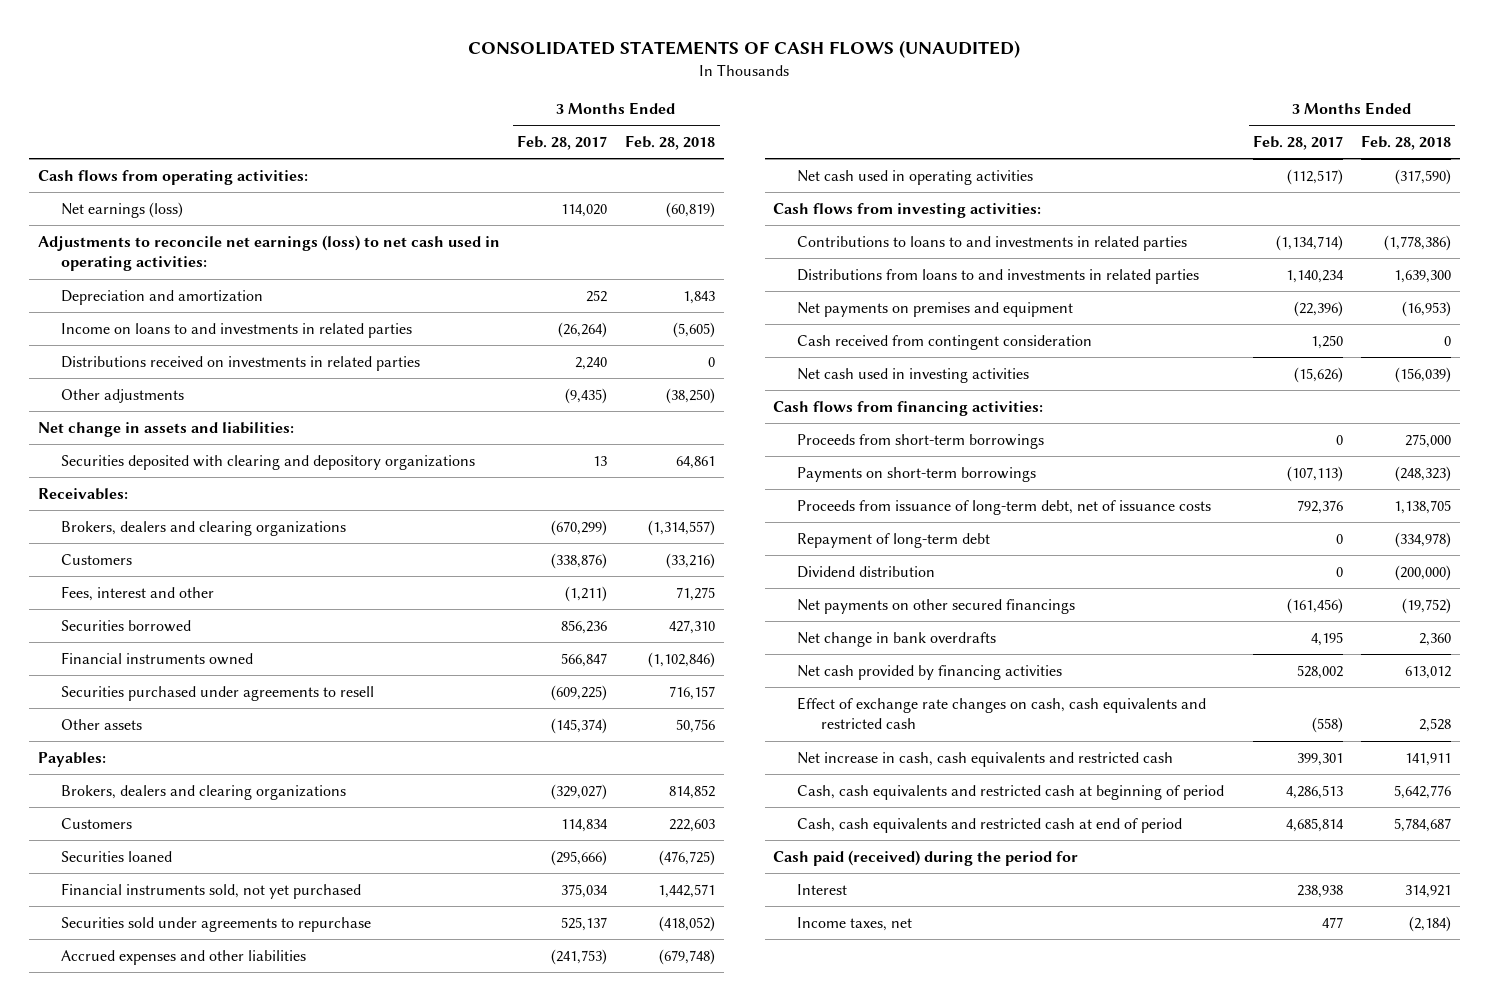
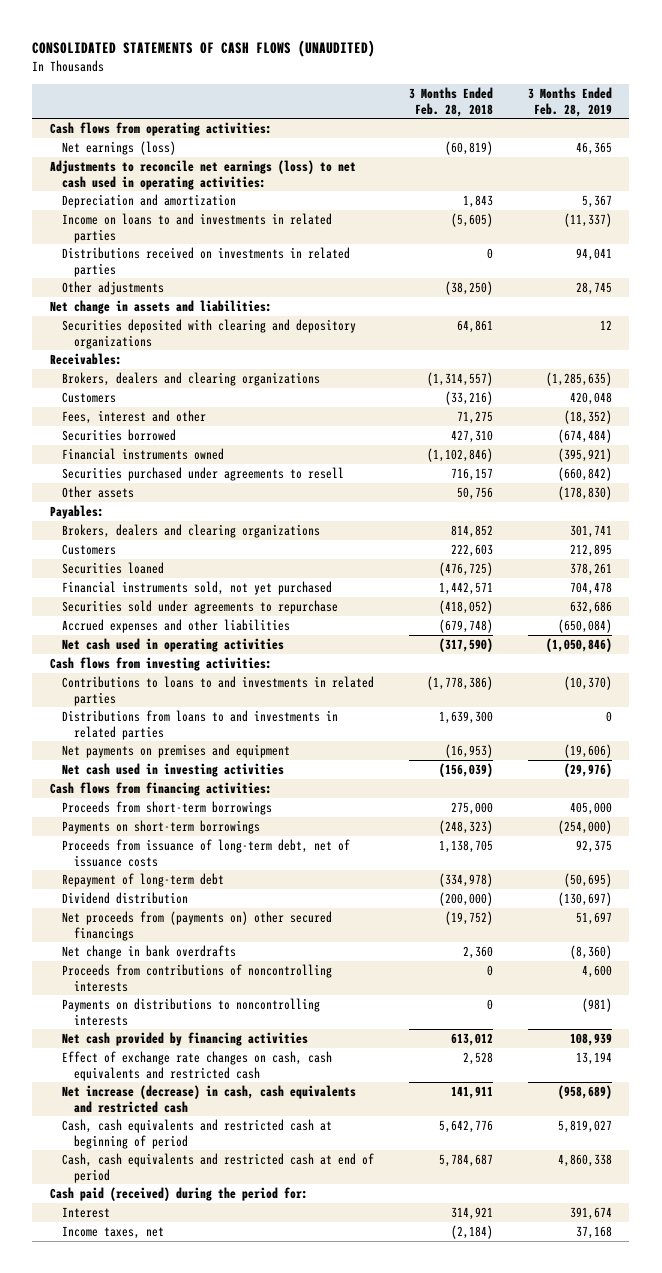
- | 3 Months Ended Feb. 28, 2017 | 3 Months Ended Feb. 28, 2018
+ | 3 Months Ended Feb. 28, 2018 | 3 Months Ended Feb. 28, 2019
- Cash received from contingent consideration | 1,250 | 0
- Net payments on other secured financings | (161,456) | (19,752)
+ Net proceeds from (payments on) other secured financings | (19,752) | 51,697
+ Proceeds from contributions of noncontrolling interests | 0 | 4,600
+ Payments on distributions to noncontrolling interests | 0 | (981)
- Net increase in cash, cash equivalents and restricted cash | 399,301 | 141,911
+ Net increase (decrease) in cash, cash equivalents and restricted cash | 141,911 | (958,689)
- Cash paid (received) during the period for
+ Cash paid (received) during the period for:

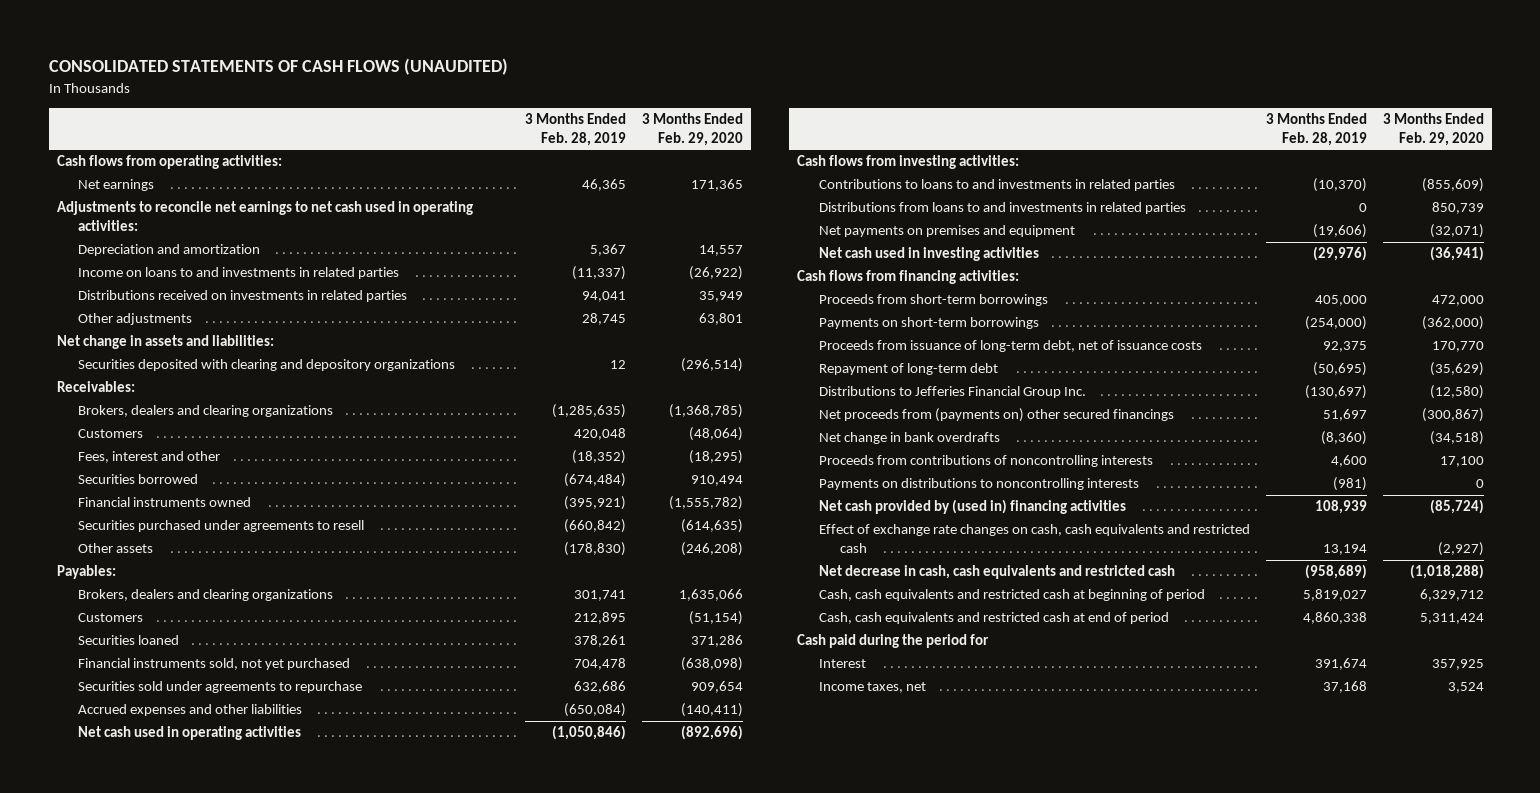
- | 3 Months Ended Feb. 28, 2018 | 3 Months Ended Feb. 28, 2019
+ | 3 Months Ended Feb. 28, 2019 | 3 Months Ended Feb. 29, 2020
- Net earnings (loss) | (60,819) | 46,365
- Adjustments to reconcile net earnings (loss) to net cash used in operating activities:
+ Net earnings | 46,365 | 171,365
+ Adjustments to reconcile net earnings to net cash used in operating activities:
- Dividend distribution | (200,000) | (130,697)
+ Distributions to Jefferies Financial Group Inc. | (130,697) | (12,580)
- Net cash provided by financing activities | 613,012 | 108,939
+ Net cash provided by (used in) financing activities | 108,939 | (85,724)
- Net increase (decrease) in cash, cash equivalents and restricted cash | 141,911 | (958,689)
+ Net decrease in cash, cash equivalents and restricted cash | (958,689) | (1,018,288)
- Cash paid (received) during the period for:
+ Cash paid during the period for

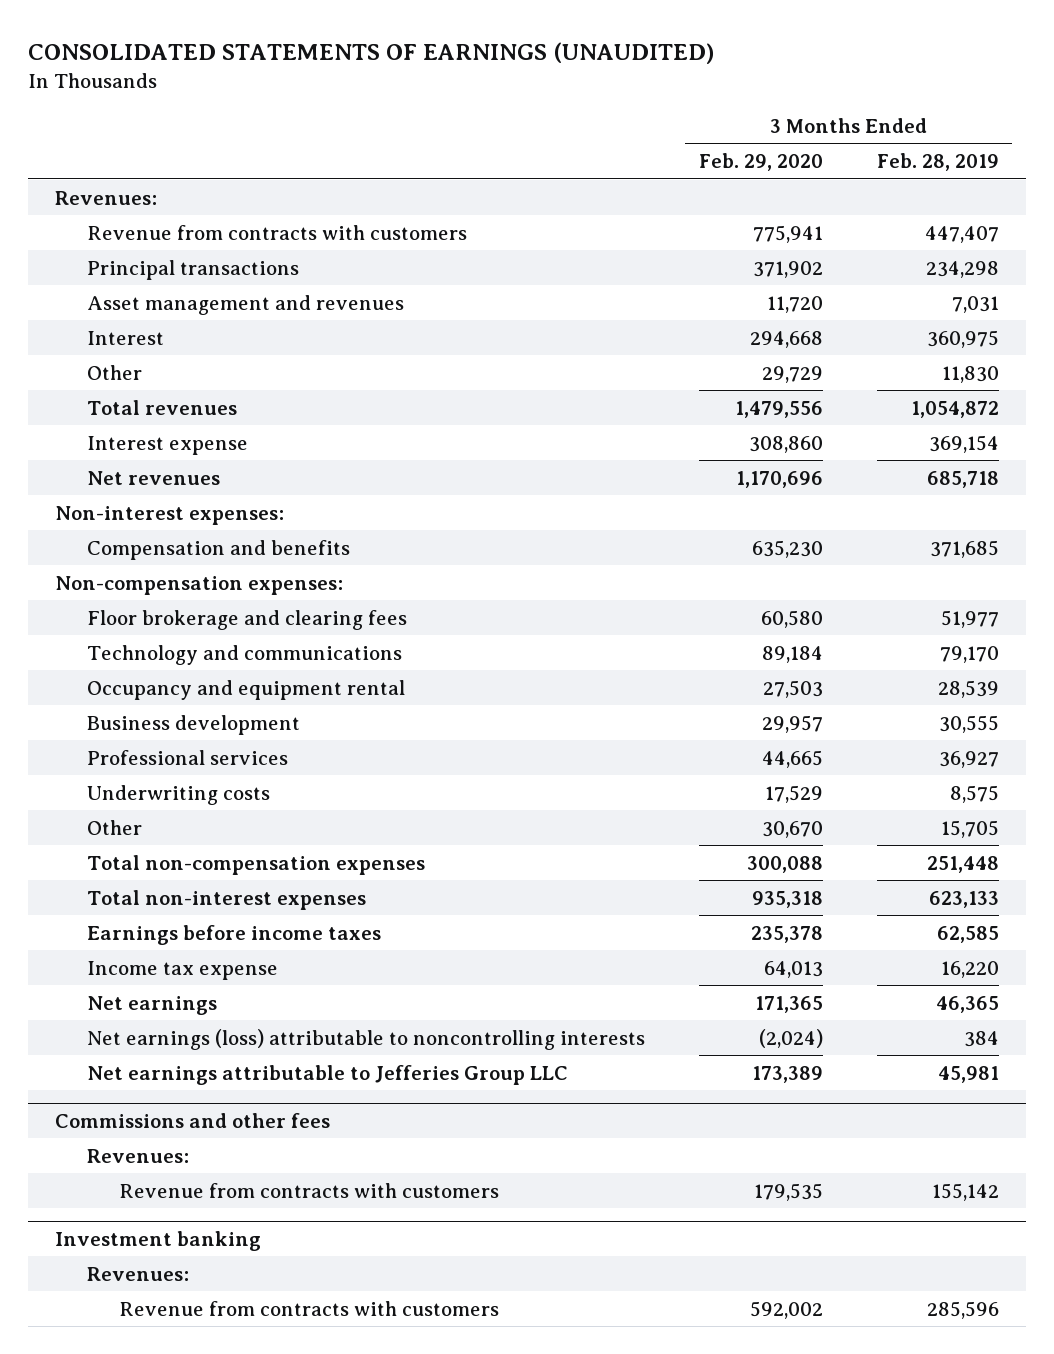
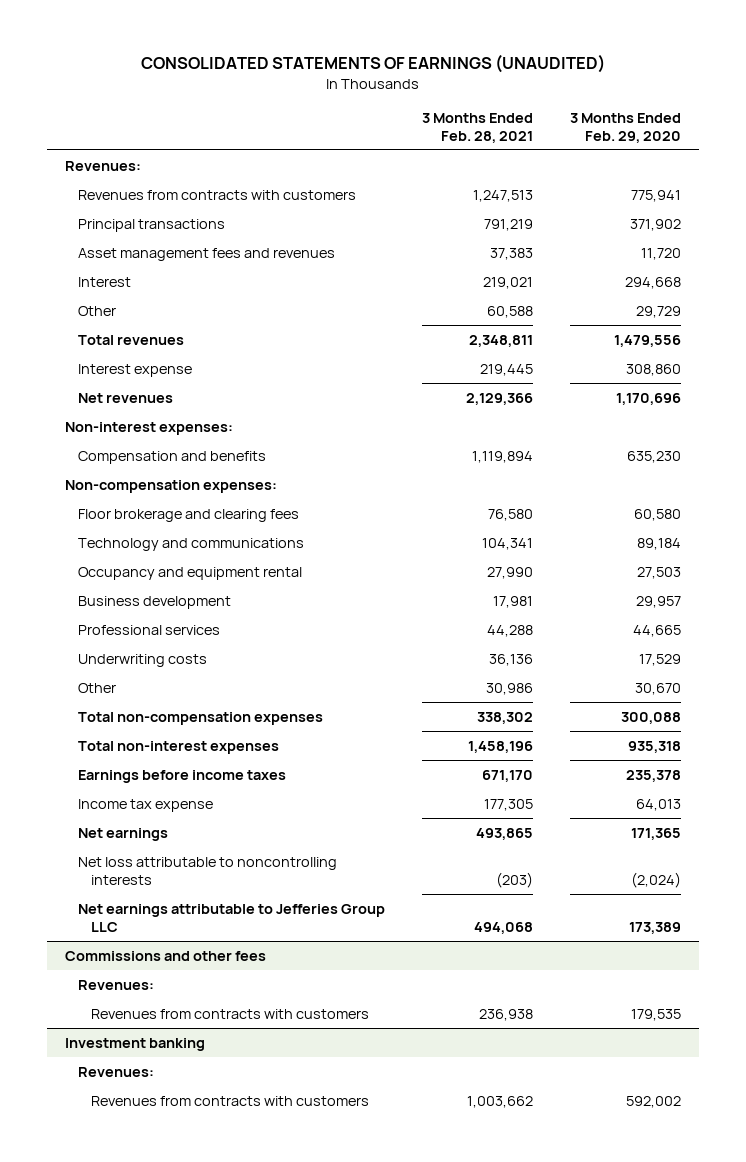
- | 3 Months Ended Feb. 29, 2020 | 3 Months Ended Feb. 28, 2019
+ | 3 Months Ended Feb. 28, 2021 | 3 Months Ended Feb. 29, 2020
- Revenue from contracts with customers | 775,941 | 447,407
+ Revenues from contracts with customers | 1,247,513 | 775,941
- Asset management and revenues | 11,720 | 7,031
+ Asset management fees and revenues | 37,383 | 11,720
- Net earnings (loss) attributable to noncontrolling interests | (2,024) | 384
+ Net loss attributable to noncontrolling interests | (203) | (2,024)
@ Commissions and other fees
- Revenue from contracts with customers | 179,535 | 155,142
+ Revenues from contracts with customers | 236,938 | 179,535
@ Investment banking
- Revenue from contracts with customers | 592,002 | 285,596
+ Revenues from contracts with customers | 1,003,662 | 592,002

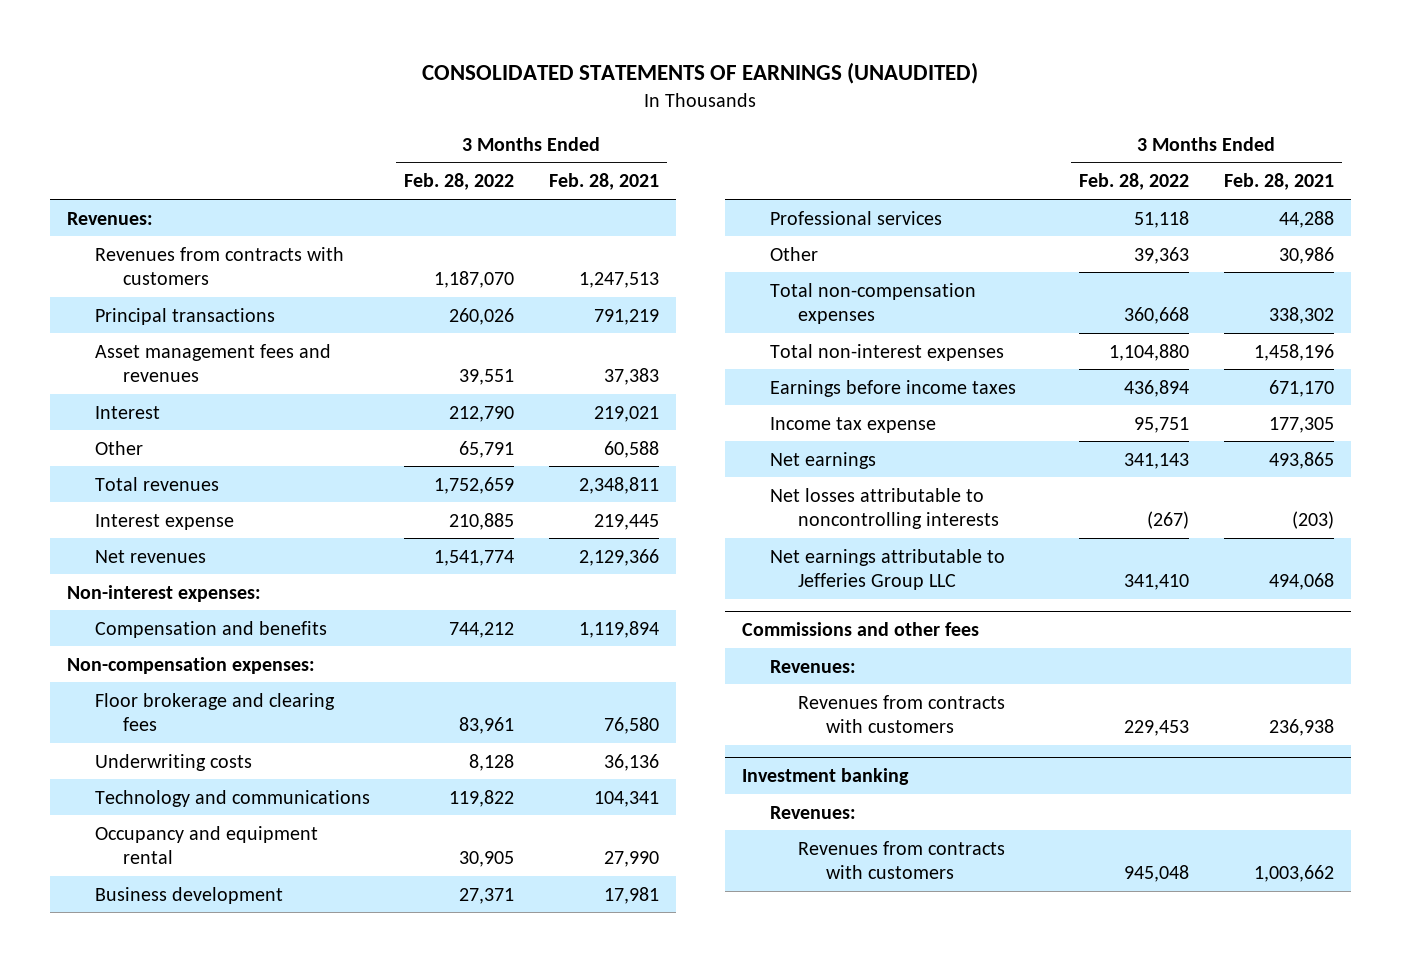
- | 3 Months Ended Feb. 28, 2021 | 3 Months Ended Feb. 29, 2020
+ | 3 Months Ended Feb. 28, 2022 | 3 Months Ended Feb. 28, 2021
moved up: Underwriting costs | 8,128 | 36,136
- Net loss attributable to noncontrolling interests | (203) | (2,024)
+ Net losses attributable to noncontrolling interests | (267) | (203)

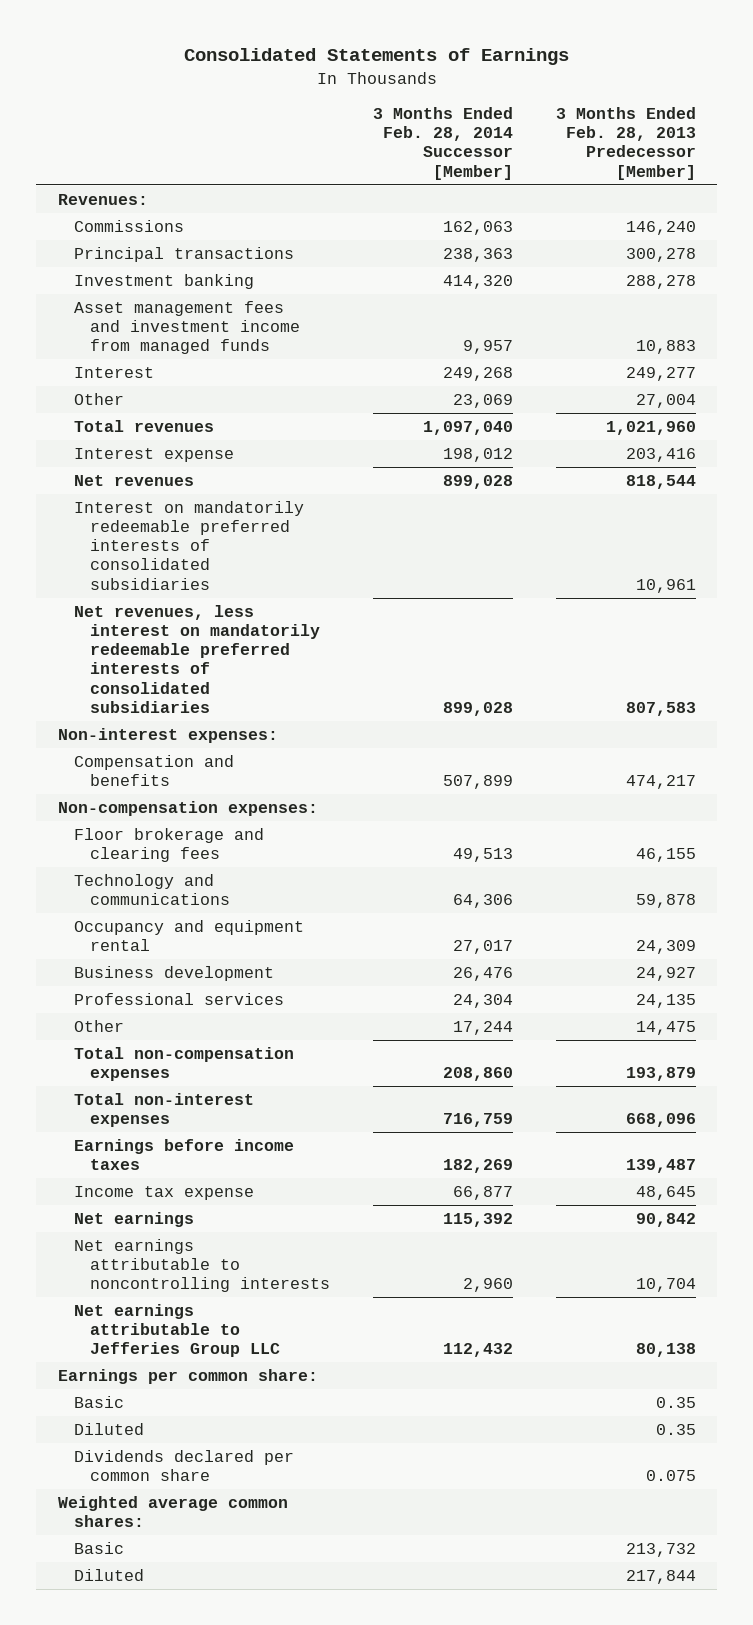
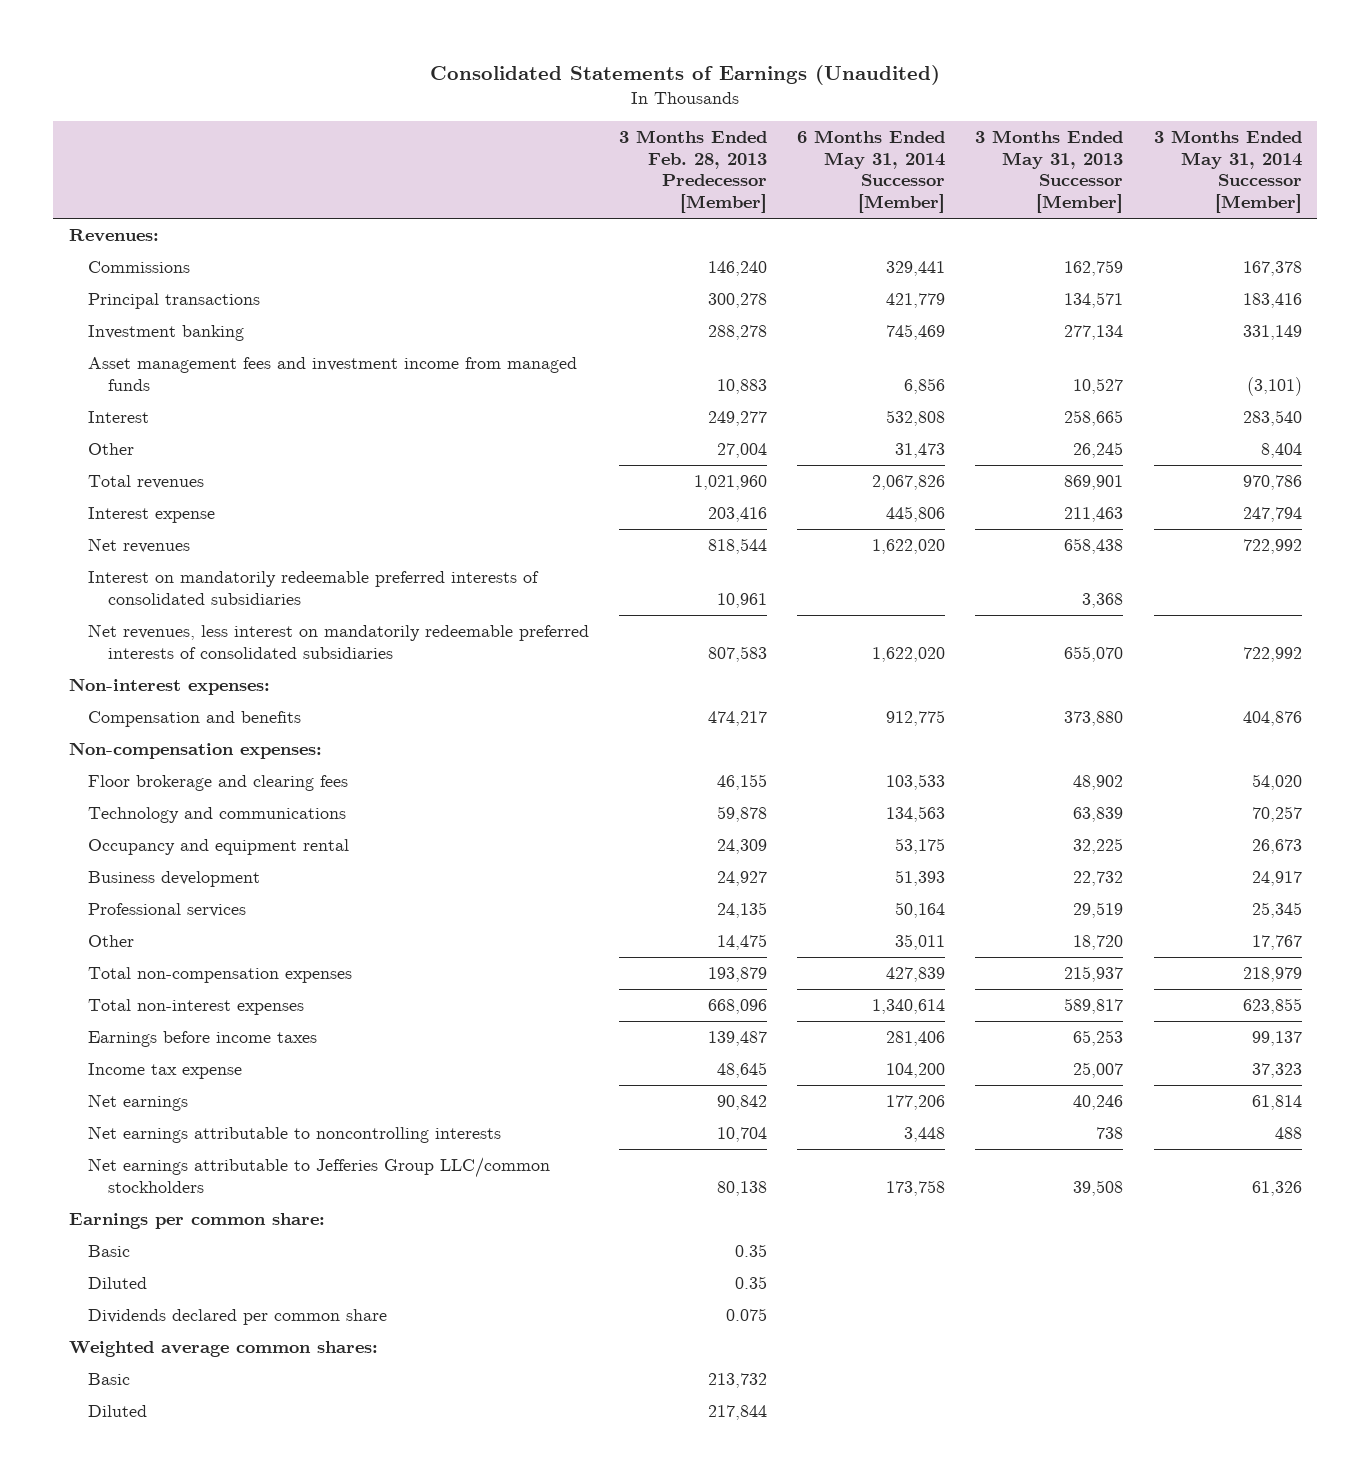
- Consolidated Statements of Earnings
+ Consolidated Statements of Earnings (Unaudited)
- | 3 Months Ended Feb. 28, 2014 Successor [Member] | 3 Months Ended Feb. 28, 2013 Predecessor [Member]
+ | 3 Months Ended Feb. 28, 2013 Predecessor [Member] | 6 Months Ended May 31, 2014 Successor [Member] | 3 Months Ended May 31, 2013 Successor [Member] | 3 Months Ended May 31, 2014 Successor [Member]
- Net earnings attributable to Jefferies Group LLC | 112,432 | 80,138
+ Net earnings attributable to Jefferies Group LLC/common stockholders | 80,138 | 173,758 | 39,508 | 61,326

